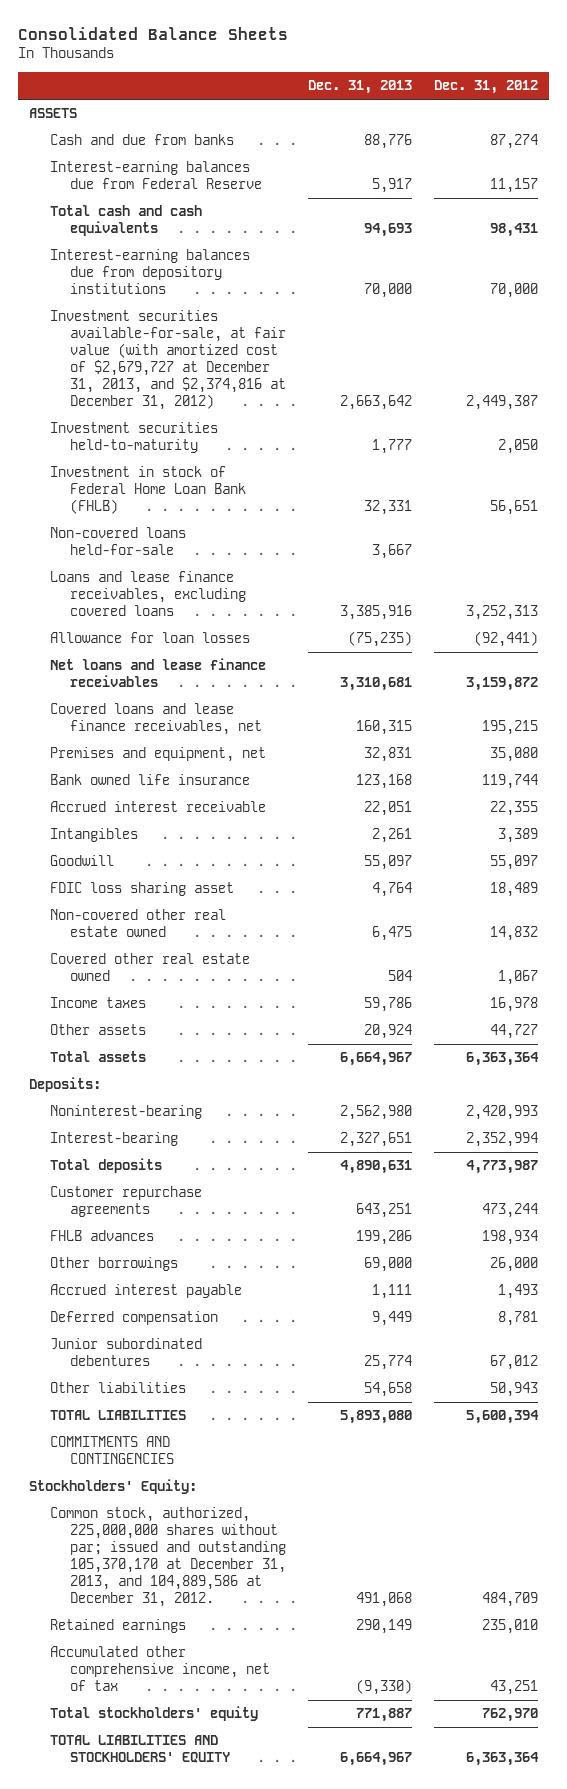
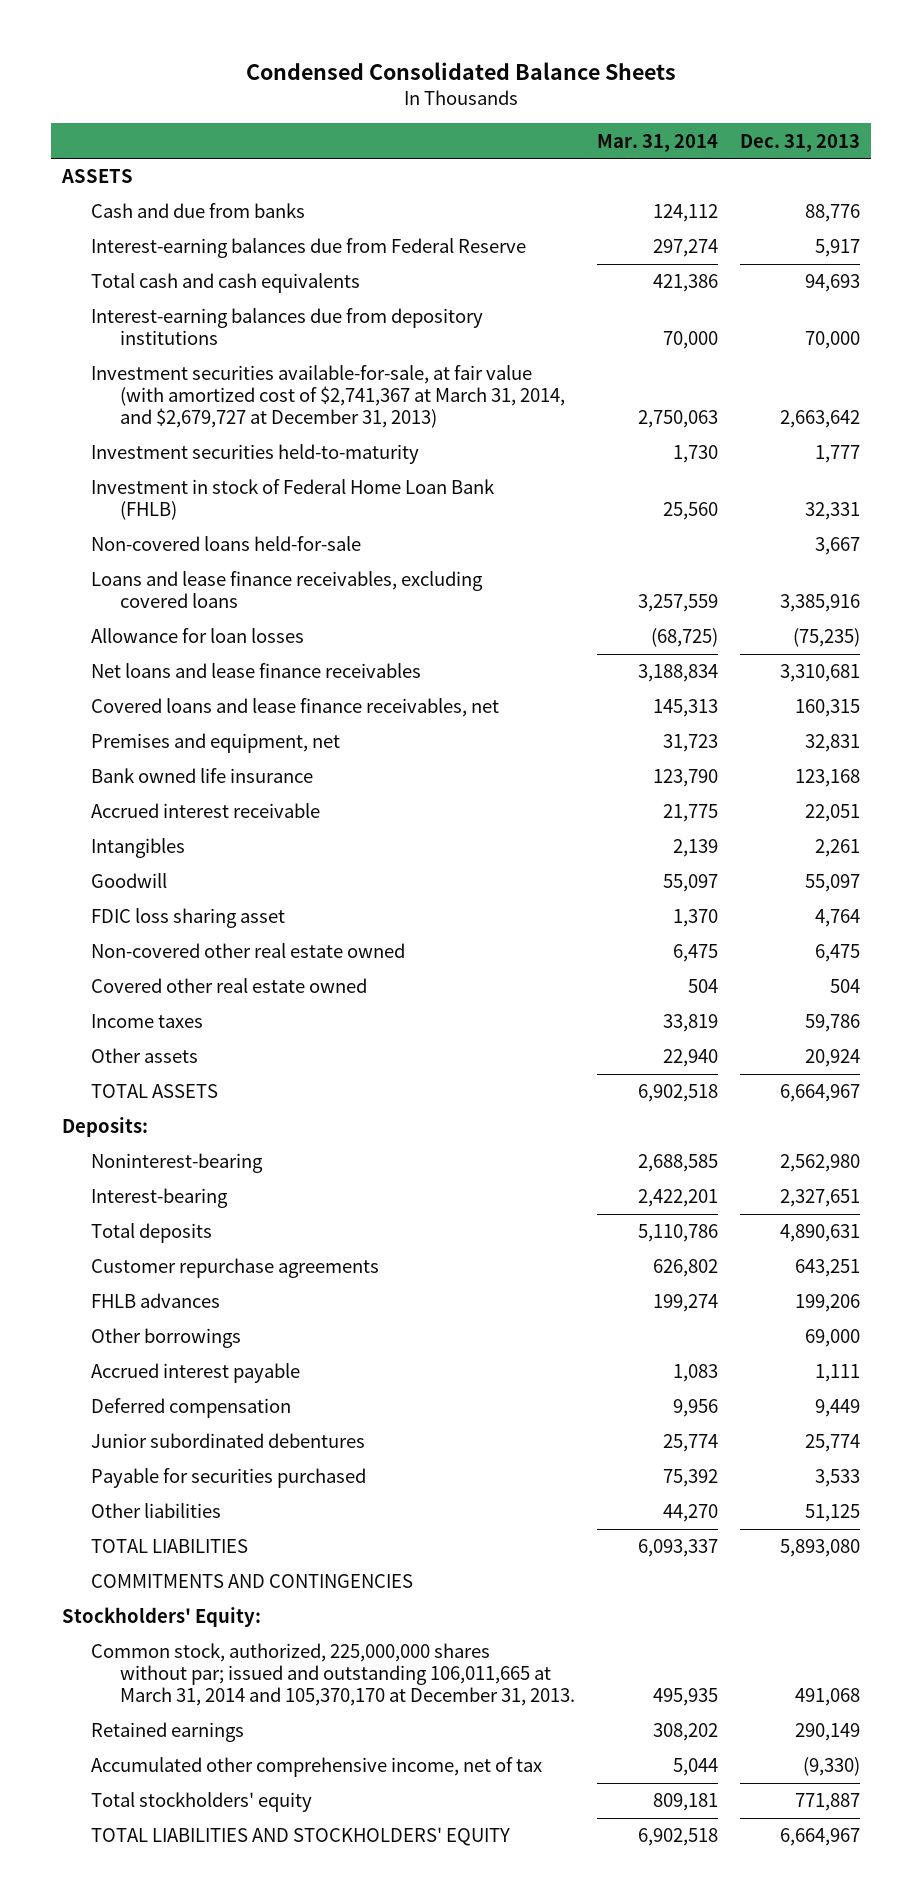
- Consolidated Balance Sheets
+ Condensed Consolidated Balance Sheets
- | Dec. 31, 2013 | Dec. 31, 2012
+ | Mar. 31, 2014 | Dec. 31, 2013
- Investment securities available-for-sale, at fair value (with amortized cost of $2,679,727 at December 31, 2013, and $2,374,816 at December 31, 2012) | 2,663,642 | 2,449,387
+ Investment securities available-for-sale, at fair value (with amortized cost of $2,741,367 at March 31, 2014, and $2,679,727 at December 31, 2013) | 2,750,063 | 2,663,642
- Total assets | 6,664,967 | 6,363,364
+ TOTAL ASSETS | 6,902,518 | 6,664,967
- Other liabilities | 54,658 | 50,943
+ Payable for securities purchased | 75,392 | 3,533
+ Other liabilities | 44,270 | 51,125
- Common stock, authorized, 225,000,000 shares without par; issued and outstanding 105,370,170 at December 31, 2013, and 104,889,586 at December 31, 2012. | 491,068 | 484,709
+ Common stock, authorized, 225,000,000 shares without par; issued and outstanding 106,011,665 at March 31, 2014 and 105,370,170 at December 31, 2013. | 495,935 | 491,068

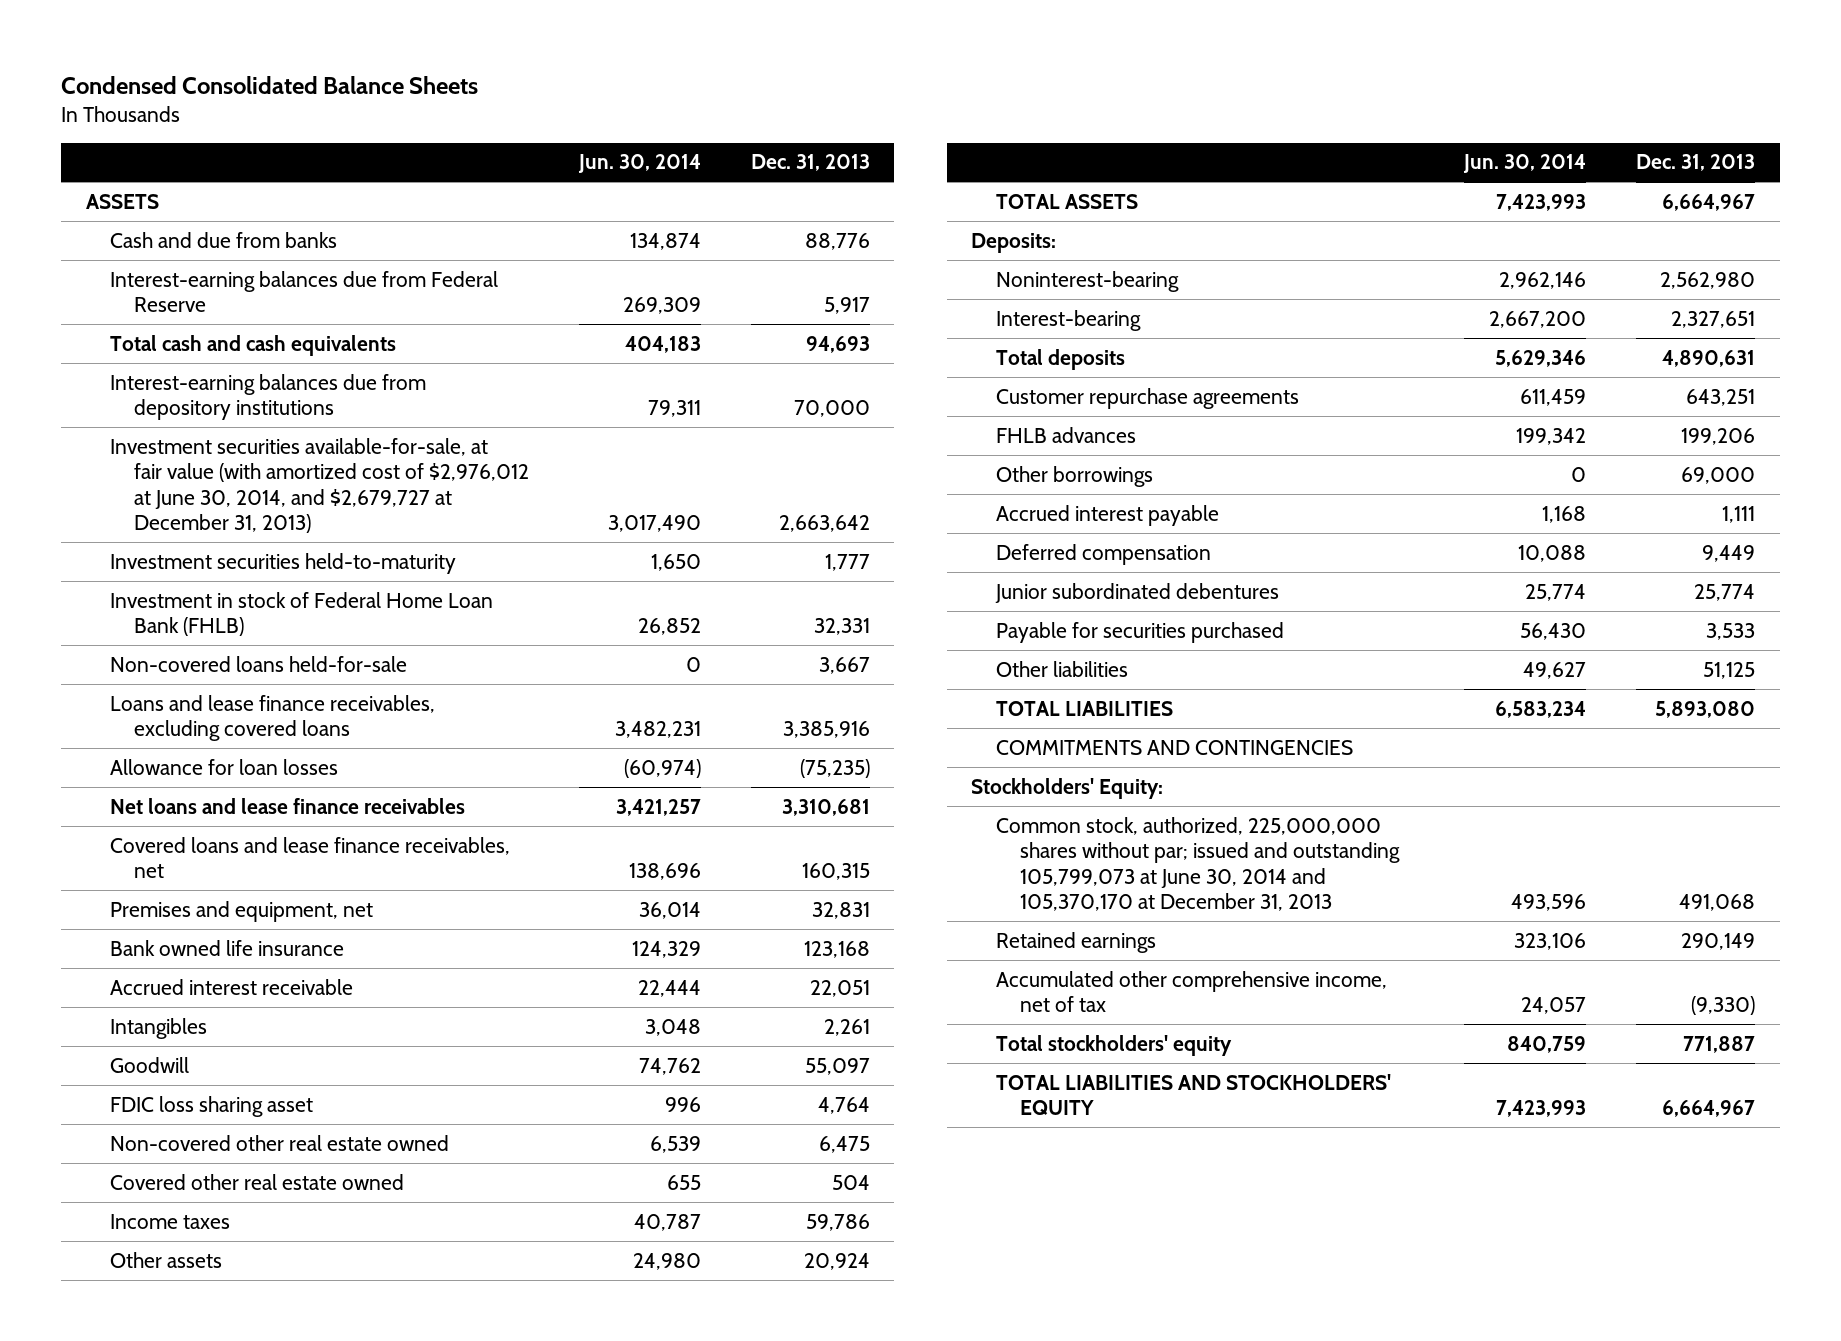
- | Mar. 31, 2014 | Dec. 31, 2013
+ | Jun. 30, 2014 | Dec. 31, 2013
- Investment securities available-for-sale, at fair value (with amortized cost of $2,741,367 at March 31, 2014, and $2,679,727 at December 31, 2013) | 2,750,063 | 2,663,642
+ Investment securities available-for-sale, at fair value (with amortized cost of $2,976,012 at June 30, 2014, and $2,679,727 at December 31, 2013) | 3,017,490 | 2,663,642
- Common stock, authorized, 225,000,000 shares without par; issued and outstanding 106,011,665 at March 31, 2014 and 105,370,170 at December 31, 2013. | 495,935 | 491,068
+ Common stock, authorized, 225,000,000 shares without par; issued and outstanding 105,799,073 at June 30, 2014 and 105,370,170 at December 31, 2013 | 493,596 | 491,068

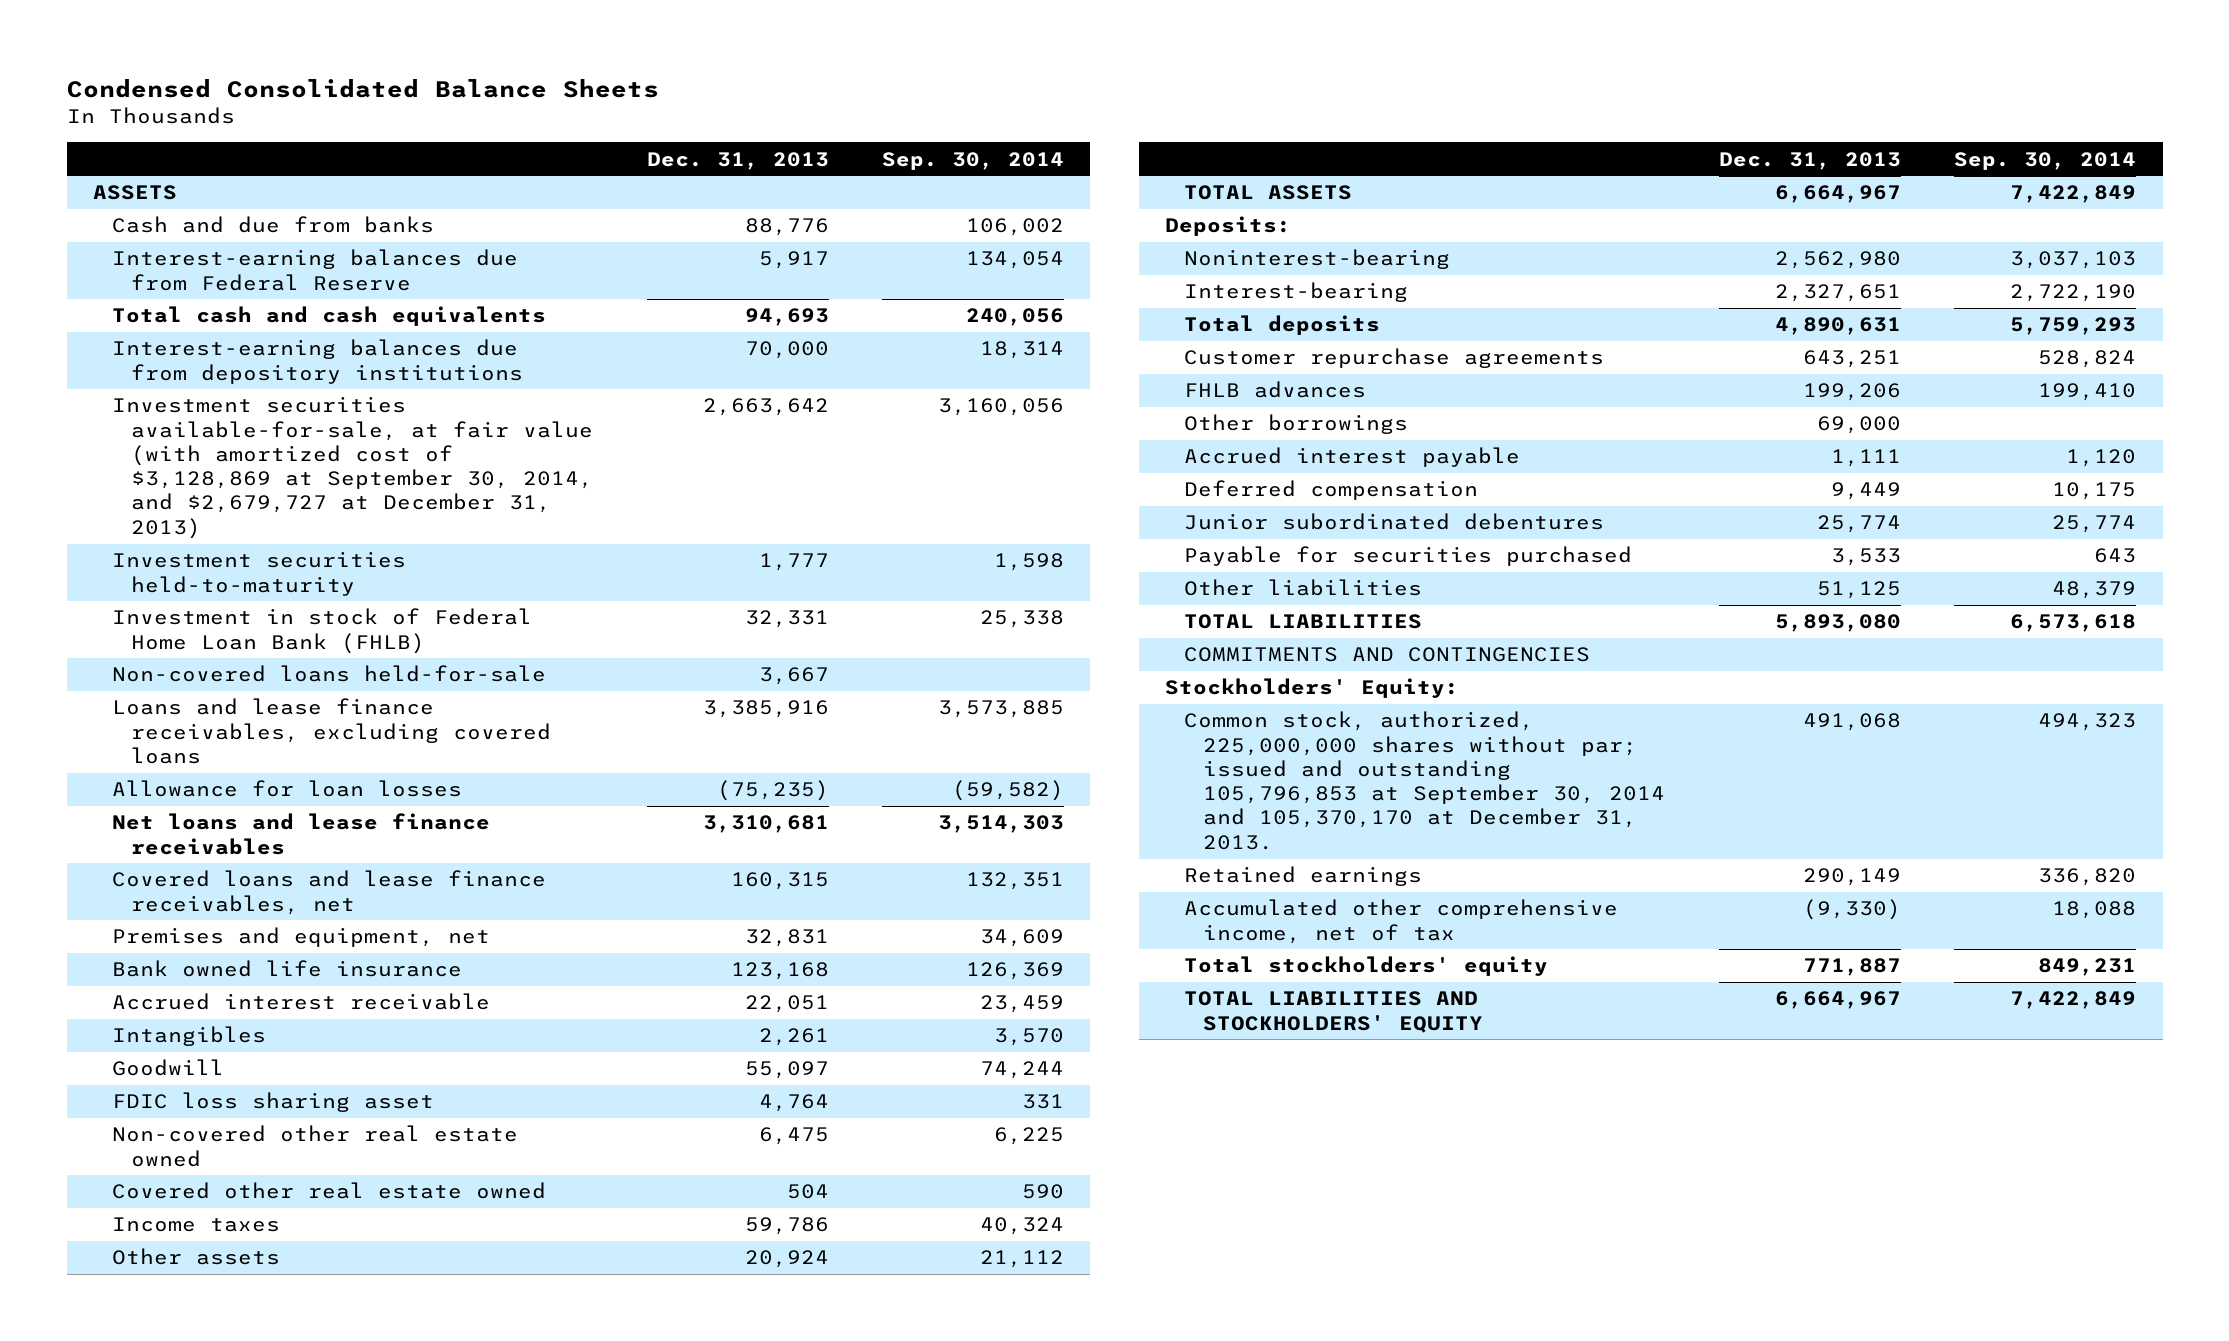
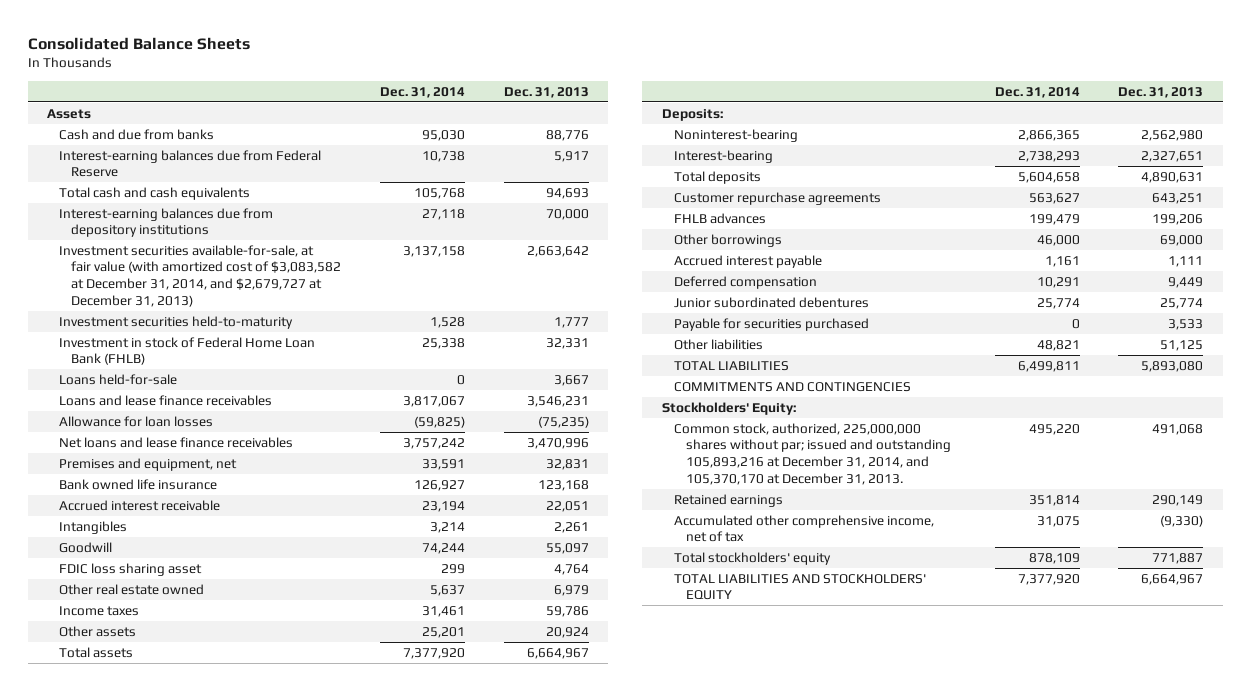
- Condensed Consolidated Balance Sheets
+ Consolidated Balance Sheets
- | Dec. 31, 2013 | Sep. 30, 2014
+ | Dec. 31, 2014 | Dec. 31, 2013
- ASSETS
+ Assets
- Investment securities available-for-sale, at fair value (with amortized cost of $3,128,869 at September 30, 2014, and $2,679,727 at December 31, 2013) | 2,663,642 | 3,160,056
+ Investment securities available-for-sale, at fair value (with amortized cost of $3,083,582 at December 31, 2014, and $2,679,727 at December 31, 2013) | 3,137,158 | 2,663,642
- Non-covered loans held-for-sale | 3,667 |
- Loans and lease finance receivables, excluding covered loans | 3,385,916 | 3,573,885
+ Loans held-for-sale | 0 | 3,667
+ Loans and lease finance receivables | 3,817,067 | 3,546,231
- Net loans and lease finance receivables | 3,310,681 | 3,514,303
- Covered loans and lease finance receivables, net | 160,315 | 132,351
+ Net loans and lease finance receivables | 3,757,242 | 3,470,996
- Non-covered other real estate owned | 6,475 | 6,225
- Covered other real estate owned | 504 | 590
+ Other real estate owned | 5,637 | 6,979
- TOTAL ASSETS | 6,664,967 | 7,422,849
+ Total assets | 7,377,920 | 6,664,967
- Common stock, authorized, 225,000,000 shares without par; issued and outstanding 105,796,853 at September 30, 2014 and 105,370,170 at December 31, 2013. | 491,068 | 494,323
+ Common stock, authorized, 225,000,000 shares without par; issued and outstanding 105,893,216 at December 31, 2014, and 105,370,170 at December 31, 2013. | 495,220 | 491,068

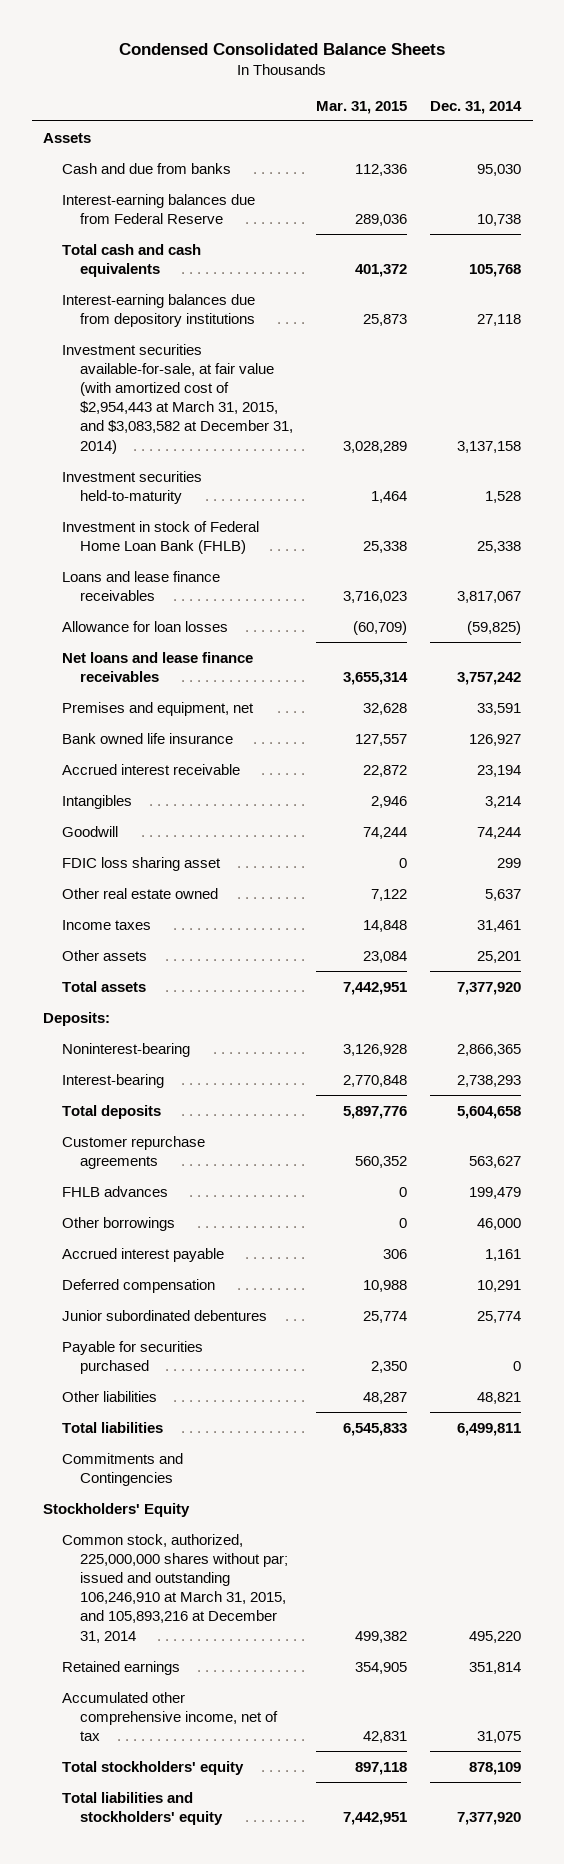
- Consolidated Balance Sheets
+ Condensed Consolidated Balance Sheets
- | Dec. 31, 2014 | Dec. 31, 2013
+ | Mar. 31, 2015 | Dec. 31, 2014
- Investment securities available-for-sale, at fair value (with amortized cost of $3,083,582 at December 31, 2014, and $2,679,727 at December 31, 2013) | 3,137,158 | 2,663,642
+ Investment securities available-for-sale, at fair value (with amortized cost of $2,954,443 at March 31, 2015, and $3,083,582 at December 31, 2014) | 3,028,289 | 3,137,158
- Loans held-for-sale | 0 | 3,667
- TOTAL LIABILITIES | 6,499,811 | 5,893,080
- COMMITMENTS AND CONTINGENCIES
- Stockholders' Equity:
- Common stock, authorized, 225,000,000 shares without par; issued and outstanding 105,893,216 at December 31, 2014, and 105,370,170 at December 31, 2013. | 495,220 | 491,068
+ Total liabilities | 6,545,833 | 6,499,811
+ Commitments and Contingencies
+ Stockholders' Equity
+ Common stock, authorized, 225,000,000 shares without par; issued and outstanding 106,246,910 at March 31, 2015, and 105,893,216 at December 31, 2014 | 499,382 | 495,220
- TOTAL LIABILITIES AND STOCKHOLDERS' EQUITY | 7,377,920 | 6,664,967
+ Total liabilities and stockholders' equity | 7,442,951 | 7,377,920

